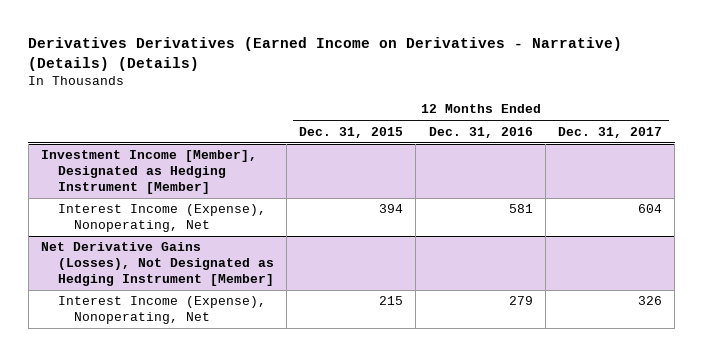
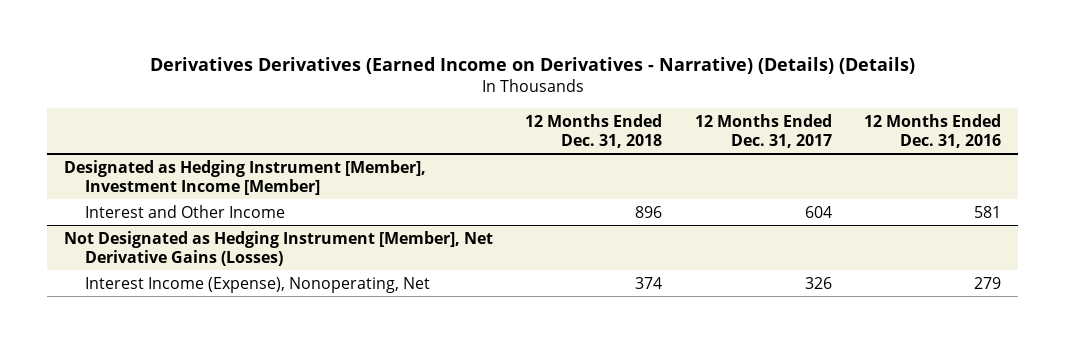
- | 12 Months Ended Dec. 31, 2015 | 12 Months Ended Dec. 31, 2016 | 12 Months Ended Dec. 31, 2017
+ | 12 Months Ended Dec. 31, 2018 | 12 Months Ended Dec. 31, 2017 | 12 Months Ended Dec. 31, 2016
- Investment Income [Member], Designated as Hedging Instrument [Member]
- Interest Income (Expense), Nonoperating, Net | 394 | 581 | 604
- Net Derivative Gains (Losses), Not Designated as Hedging Instrument [Member]
+ Designated as Hedging Instrument [Member], Investment Income [Member]
+ Interest and Other Income | 896 | 604 | 581
+ Not Designated as Hedging Instrument [Member], Net Derivative Gains (Losses)

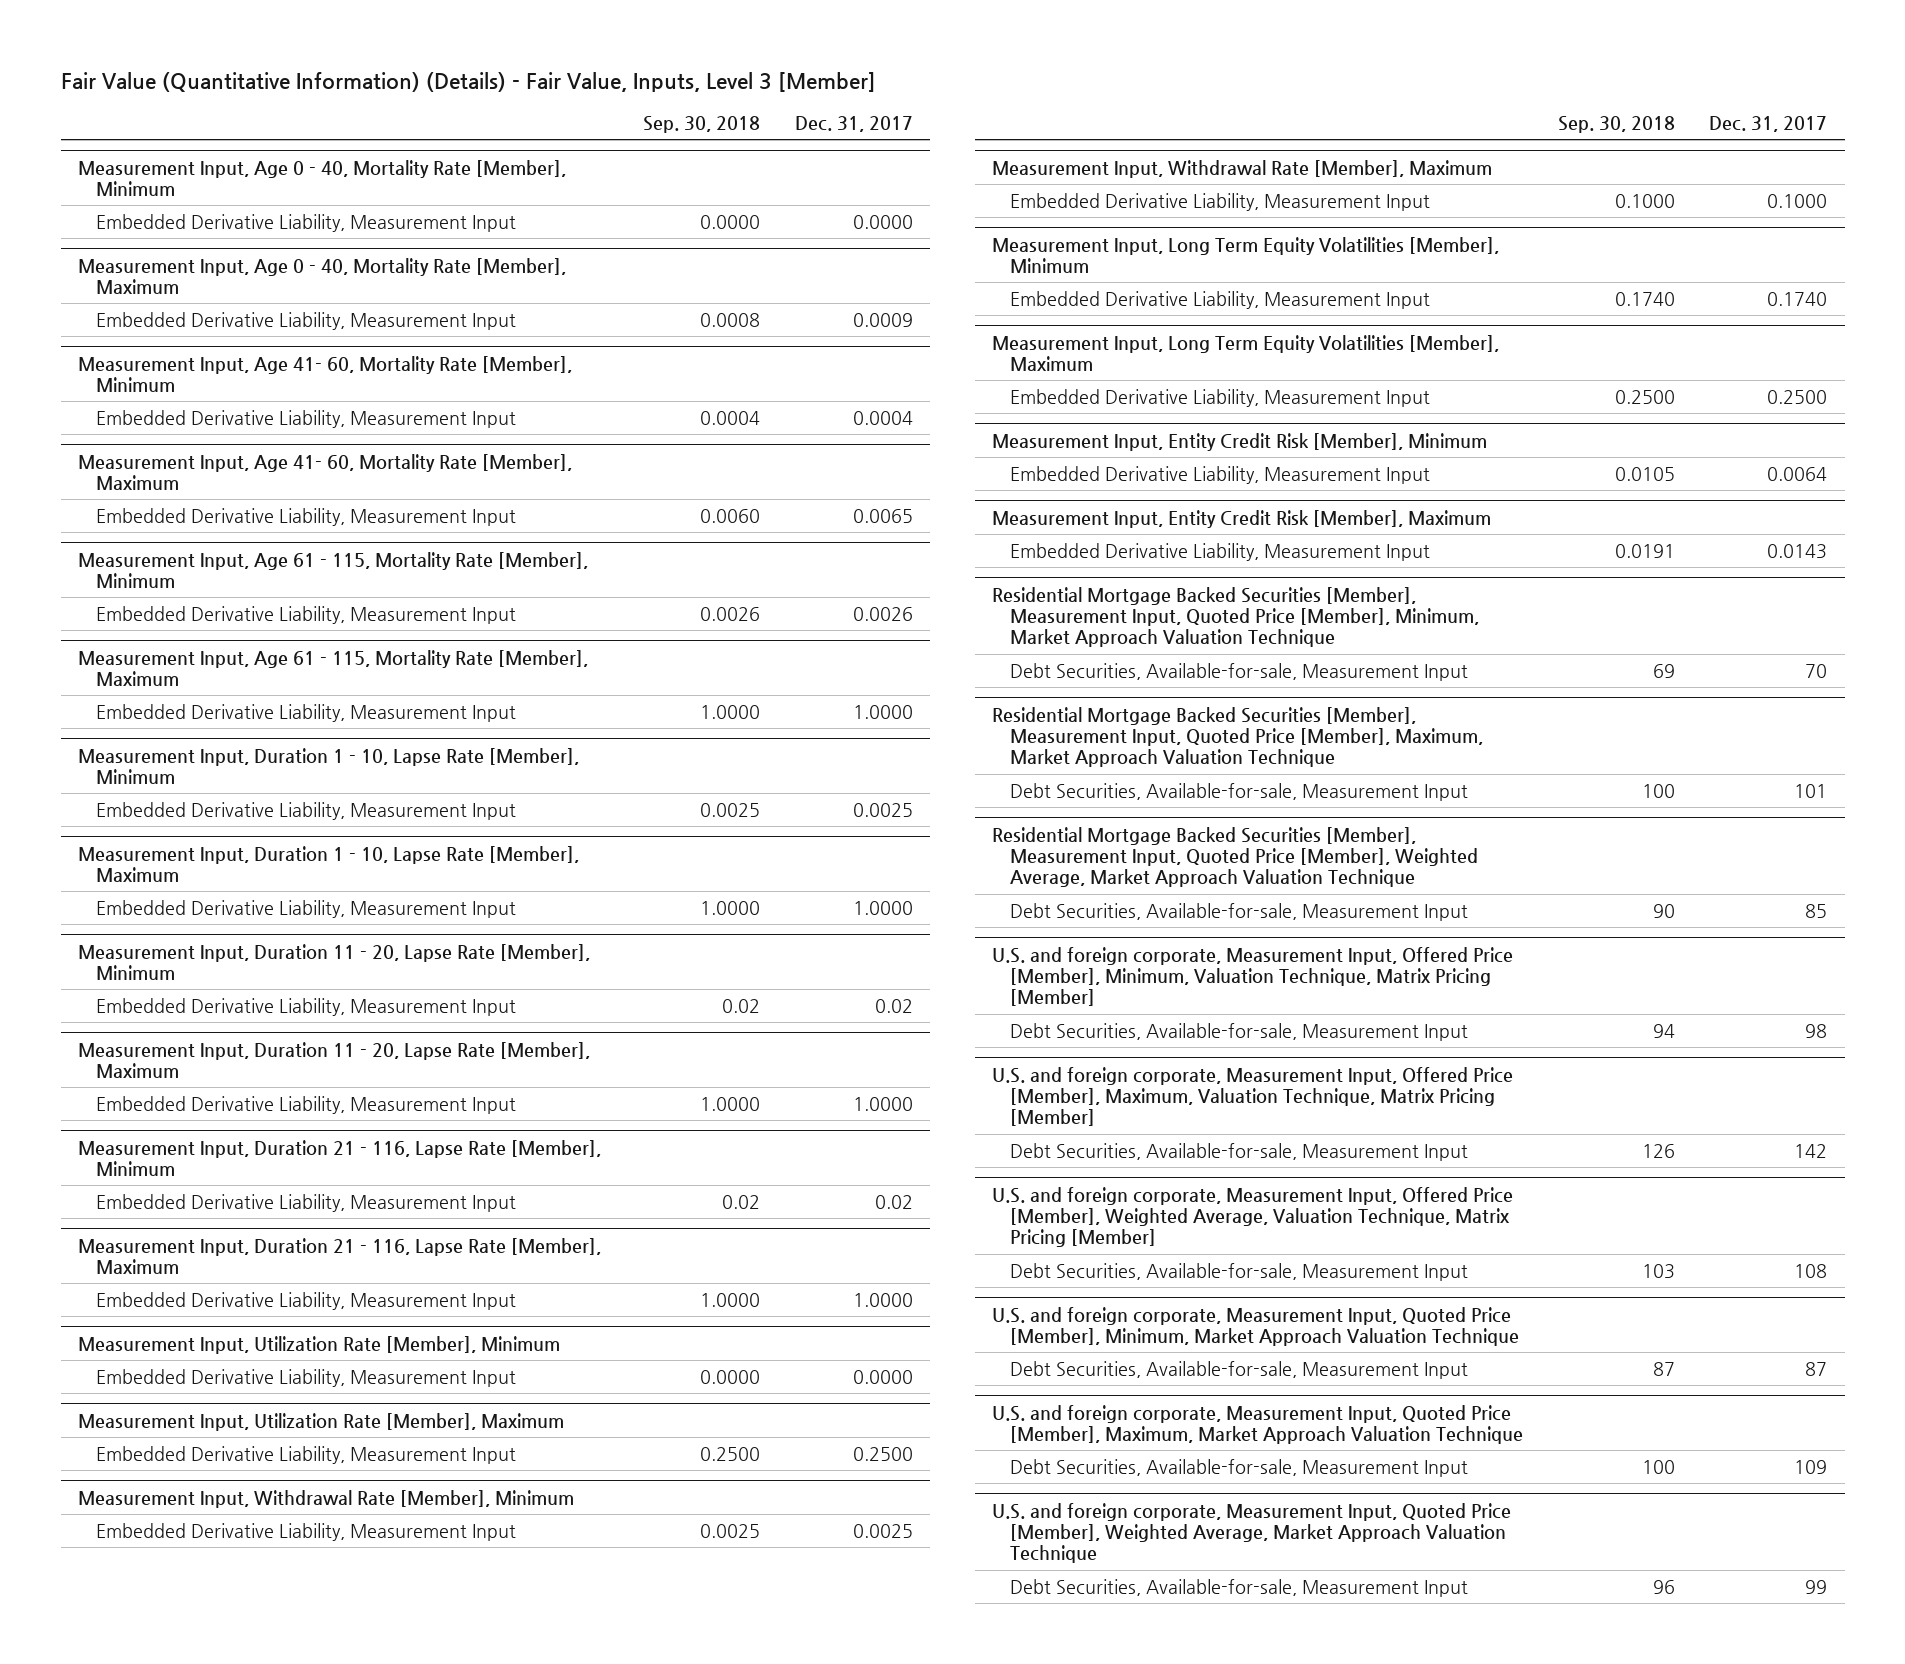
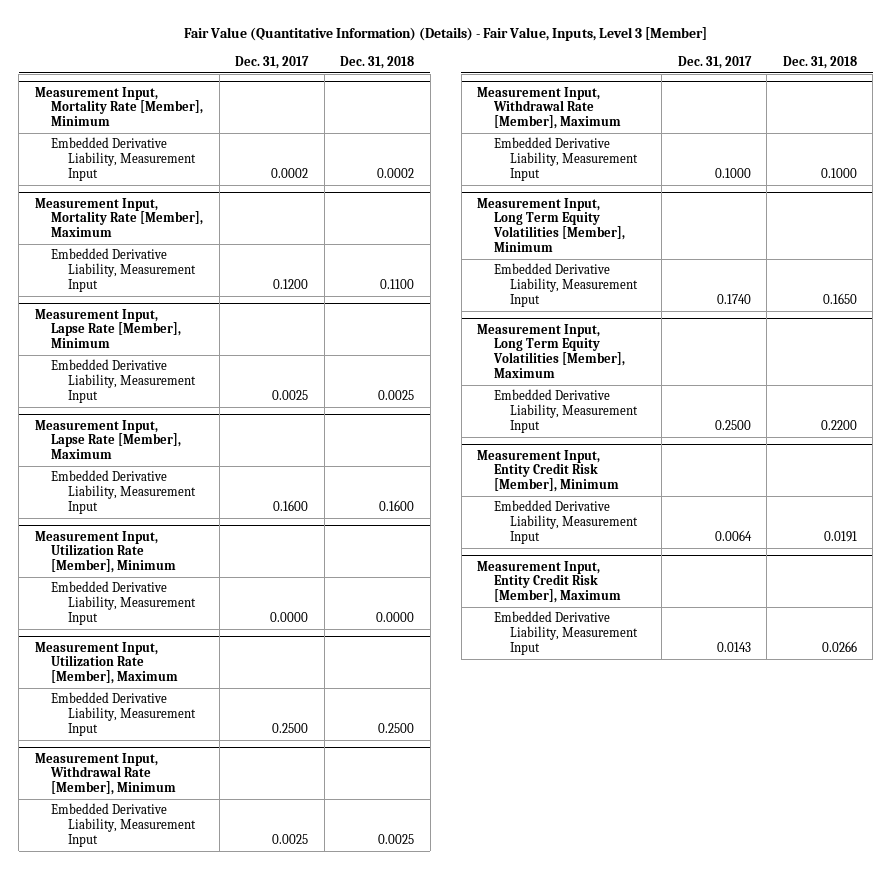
- | Sep. 30, 2018 | Dec. 31, 2017
+ | Dec. 31, 2017 | Dec. 31, 2018
- Measurement Input, Age 0 - 40, Mortality Rate [Member], Minimum
- Embedded Derivative Liability, Measurement Input | 0.0000 | 0.0000
- Measurement Input, Age 0 - 40, Mortality Rate [Member], Maximum
- Embedded Derivative Liability, Measurement Input | 0.0008 | 0.0009
- Measurement Input, Age 41- 60, Mortality Rate [Member], Minimum
- Embedded Derivative Liability, Measurement Input | 0.0004 | 0.0004
- Measurement Input, Age 41- 60, Mortality Rate [Member], Maximum
- Embedded Derivative Liability, Measurement Input | 0.0060 | 0.0065
- Measurement Input, Age 61 - 115, Mortality Rate [Member], Minimum
- Embedded Derivative Liability, Measurement Input | 0.0026 | 0.0026
- Measurement Input, Age 61 - 115, Mortality Rate [Member], Maximum
- Embedded Derivative Liability, Measurement Input | 1.0000 | 1.0000
- Measurement Input, Duration 1 - 10, Lapse Rate [Member], Minimum
+ Measurement Input, Mortality Rate [Member], Minimum
+ Embedded Derivative Liability, Measurement Input | 0.0002 | 0.0002
+ Measurement Input, Mortality Rate [Member], Maximum
+ Embedded Derivative Liability, Measurement Input | 0.1200 | 0.1100
+ Measurement Input, Lapse Rate [Member], Minimum
- Measurement Input, Duration 1 - 10, Lapse Rate [Member], Maximum
- Embedded Derivative Liability, Measurement Input | 1.0000 | 1.0000
- Measurement Input, Duration 11 - 20, Lapse Rate [Member], Minimum
- Embedded Derivative Liability, Measurement Input | 0.02 | 0.02
- Measurement Input, Duration 11 - 20, Lapse Rate [Member], Maximum
- Embedded Derivative Liability, Measurement Input | 1.0000 | 1.0000
- Measurement Input, Duration 21 - 116, Lapse Rate [Member], Minimum
- Embedded Derivative Liability, Measurement Input | 0.02 | 0.02
- Measurement Input, Duration 21 - 116, Lapse Rate [Member], Maximum
- Embedded Derivative Liability, Measurement Input | 1.0000 | 1.0000
+ Measurement Input, Lapse Rate [Member], Maximum
+ Embedded Derivative Liability, Measurement Input | 0.1600 | 0.1600
- Residential Mortgage Backed Securities [Member], Measurement Input, Quoted Price [Member], Minimum, Market Approach Valuation Technique
- Debt Securities, Available-for-sale, Measurement Input | 69 | 70
- Residential Mortgage Backed Securities [Member], Measurement Input, Quoted Price [Member], Maximum, Market Approach Valuation Technique
- Debt Securities, Available-for-sale, Measurement Input | 100 | 101
- Residential Mortgage Backed Securities [Member], Measurement Input, Quoted Price [Member], Weighted Average, Market Approach Valuation Technique
- Debt Securities, Available-for-sale, Measurement Input | 90 | 85
- U.S. and foreign corporate, Measurement Input, Offered Price [Member], Minimum, Valuation Technique, Matrix Pricing [Member]
- Debt Securities, Available-for-sale, Measurement Input | 94 | 98
- U.S. and foreign corporate, Measurement Input, Offered Price [Member], Maximum, Valuation Technique, Matrix Pricing [Member]
- Debt Securities, Available-for-sale, Measurement Input | 126 | 142
- U.S. and foreign corporate, Measurement Input, Offered Price [Member], Weighted Average, Valuation Technique, Matrix Pricing [Member]
- Debt Securities, Available-for-sale, Measurement Input | 103 | 108
- U.S. and foreign corporate, Measurement Input, Quoted Price [Member], Minimum, Market Approach Valuation Technique
- Debt Securities, Available-for-sale, Measurement Input | 87 | 87
- U.S. and foreign corporate, Measurement Input, Quoted Price [Member], Maximum, Market Approach Valuation Technique
- Debt Securities, Available-for-sale, Measurement Input | 100 | 109
- U.S. and foreign corporate, Measurement Input, Quoted Price [Member], Weighted Average, Market Approach Valuation Technique
- Debt Securities, Available-for-sale, Measurement Input | 96 | 99

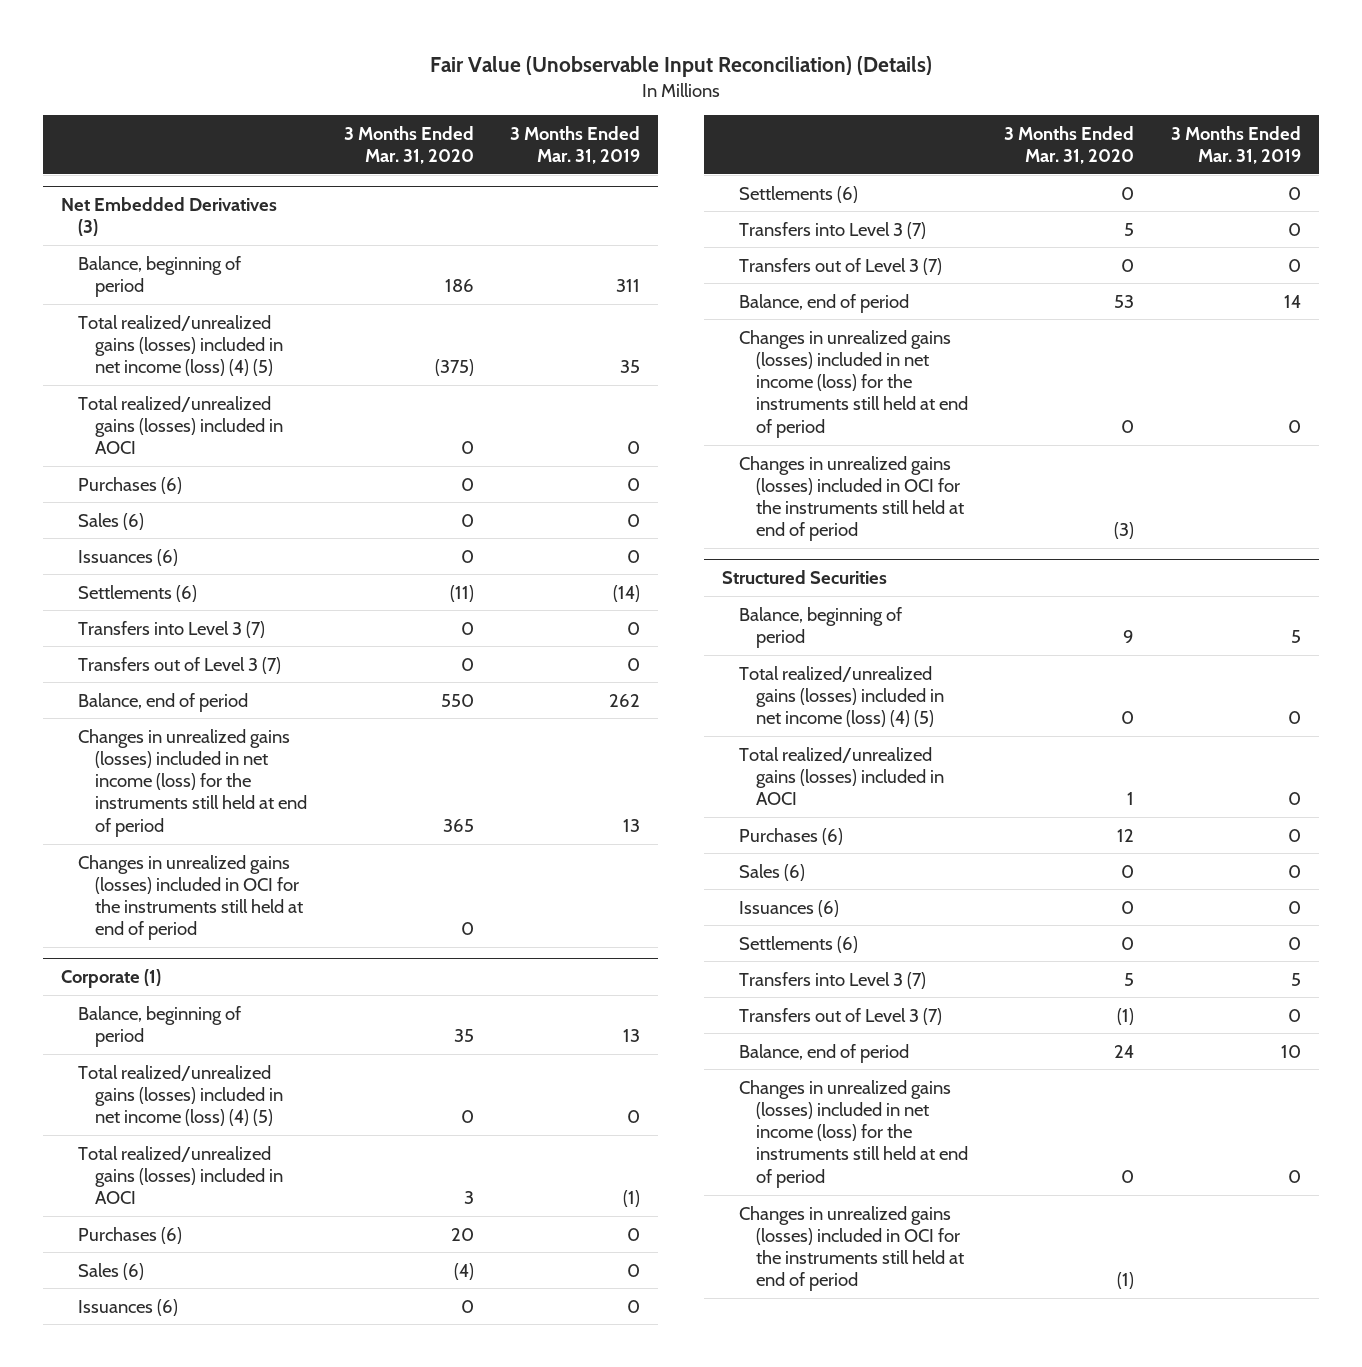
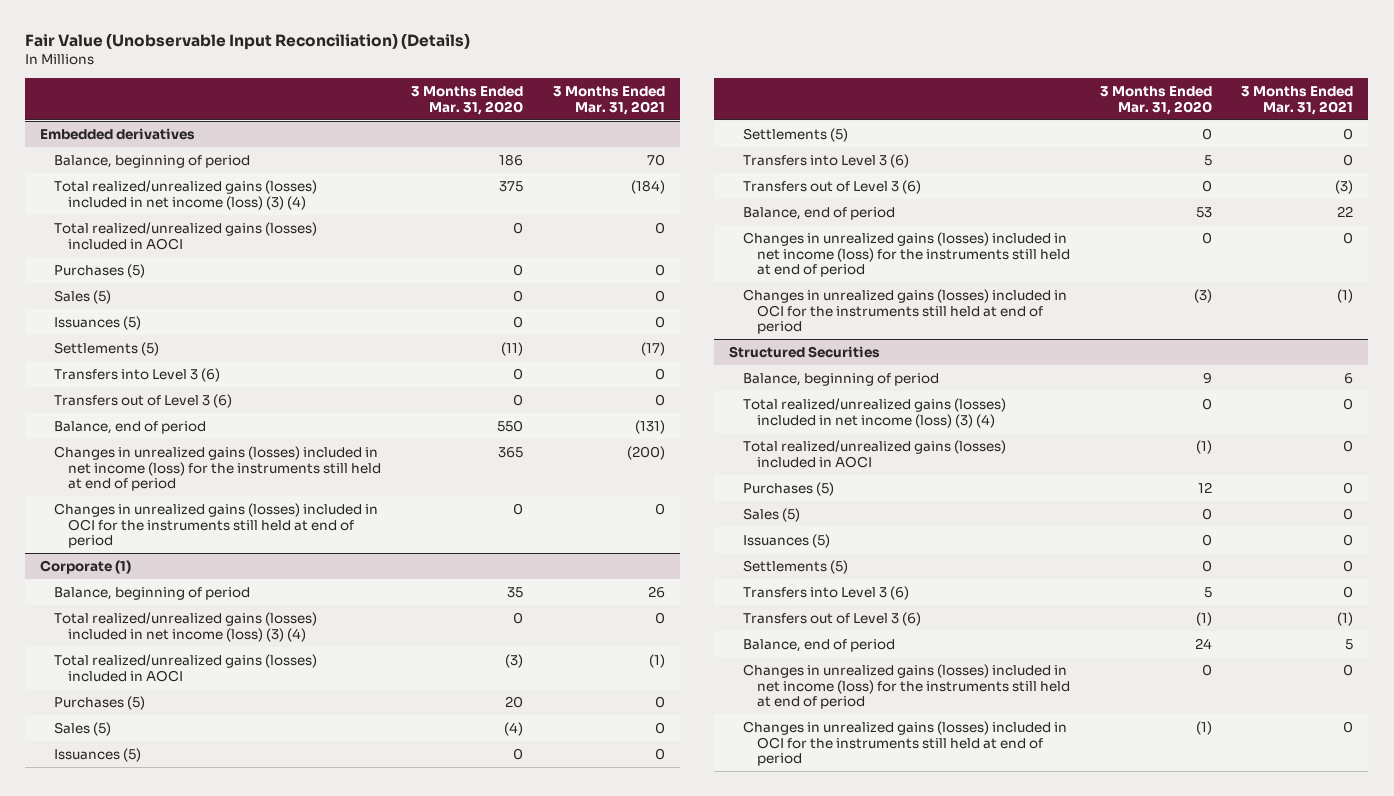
- | 3 Months Ended Mar. 31, 2020 | 3 Months Ended Mar. 31, 2019
+ | 3 Months Ended Mar. 31, 2020 | 3 Months Ended Mar. 31, 2021
- Net Embedded Derivatives (3)
+ Embedded derivatives
- Total realized/unrealized gains (losses) included in net income (loss) (4) (5) | (375) | 35
+ Total realized/unrealized gains (losses) included in net income (loss) (3) (4) | 375 | (184)
- Purchases (6) | 0 | 0
- Sales (6) | 0 | 0
- Issuances (6) | 0 | 0
- Settlements (6) | (11) | (14)
- Transfers into Level 3 (7) | 0 | 0
- Transfers out of Level 3 (7) | 0 | 0
+ Purchases (5) | 0 | 0
+ Sales (5) | 0 | 0
+ Issuances (5) | 0 | 0
+ Settlements (5) | (11) | (17)
+ Transfers into Level 3 (6) | 0 | 0
+ Transfers out of Level 3 (6) | 0 | 0
@ Corporate (1)
- Total realized/unrealized gains (losses) included in net income (loss) (4) (5) | 0 | 0
- Total realized/unrealized gains (losses) included in AOCI | 3 | (1)
- Purchases (6) | 20 | 0
- Sales (6) | (4) | 0
- Issuances (6) | 0 | 0
- Settlements (6) | 0 | 0
- Transfers into Level 3 (7) | 5 | 0
- Transfers out of Level 3 (7) | 0 | 0
+ Total realized/unrealized gains (losses) included in net income (loss) (3) (4) | 0 | 0
+ Total realized/unrealized gains (losses) included in AOCI | (3) | (1)
+ Purchases (5) | 20 | 0
+ Sales (5) | (4) | 0
+ Issuances (5) | 0 | 0
+ Settlements (5) | 0 | 0
+ Transfers into Level 3 (6) | 5 | 0
+ Transfers out of Level 3 (6) | 0 | (3)
@ Structured Securities
- Total realized/unrealized gains (losses) included in net income (loss) (4) (5) | 0 | 0
- Total realized/unrealized gains (losses) included in AOCI | 1 | 0
- Purchases (6) | 12 | 0
- Sales (6) | 0 | 0
- Issuances (6) | 0 | 0
- Settlements (6) | 0 | 0
- Transfers into Level 3 (7) | 5 | 5
- Transfers out of Level 3 (7) | (1) | 0
+ Total realized/unrealized gains (losses) included in net income (loss) (3) (4) | 0 | 0
+ Total realized/unrealized gains (losses) included in AOCI | (1) | 0
+ Purchases (5) | 12 | 0
+ Sales (5) | 0 | 0
+ Issuances (5) | 0 | 0
+ Settlements (5) | 0 | 0
+ Transfers into Level 3 (6) | 5 | 0
+ Transfers out of Level 3 (6) | (1) | (1)

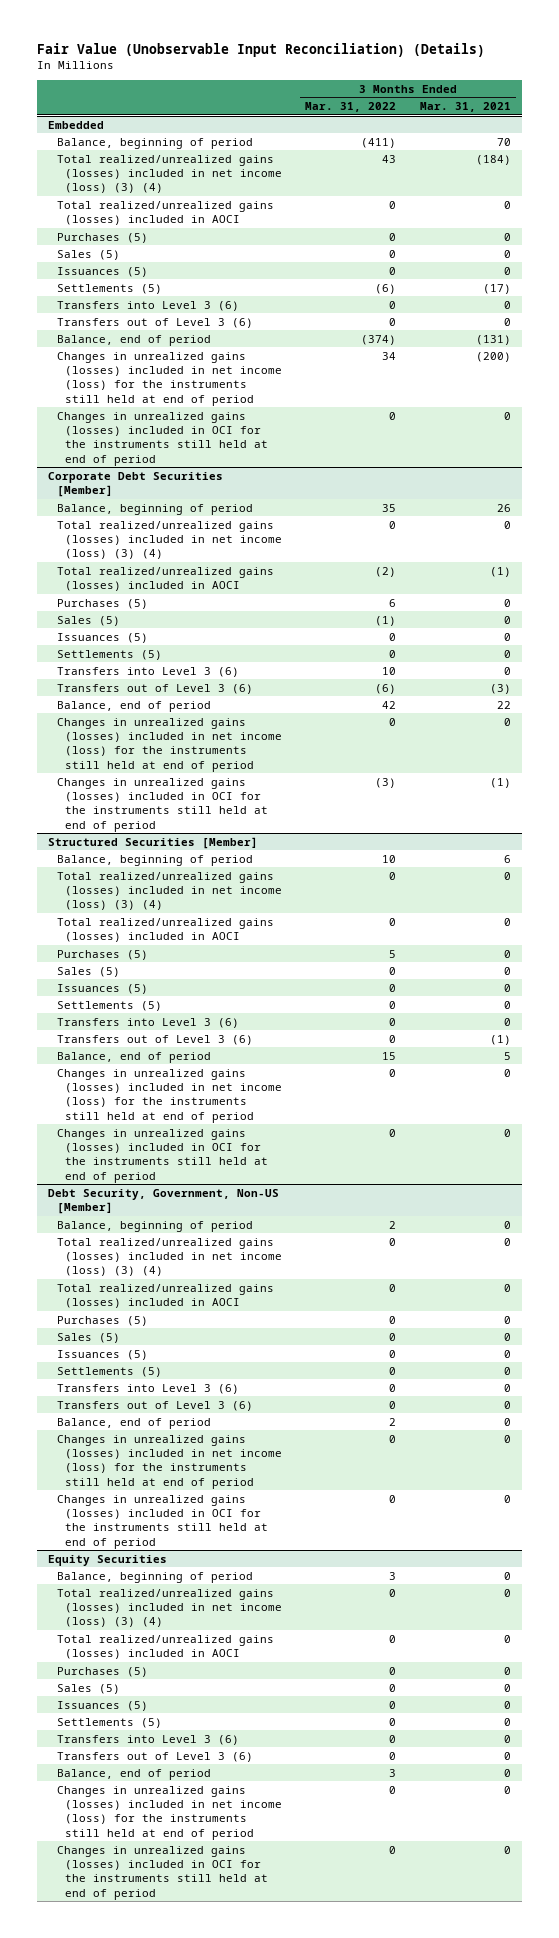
- | 3 Months Ended Mar. 31, 2020 | 3 Months Ended Mar. 31, 2021
+ | 3 Months Ended Mar. 31, 2022 | 3 Months Ended Mar. 31, 2021
- Embedded derivatives
+ Embedded
- Corporate (1)
+ Corporate Debt Securities [Member]
- Structured Securities
+ Structured Securities [Member]
+ Debt Security, Government, Non-US [Member]
+ Balance, beginning of period | 2 | 0
+ Total realized/unrealized gains (losses) included in net income (loss) (3) (4) | 0 | 0
+ Total realized/unrealized gains (losses) included in AOCI | 0 | 0
+ Purchases (5) | 0 | 0
+ Sales (5) | 0 | 0
+ Issuances (5) | 0 | 0
+ Settlements (5) | 0 | 0
+ Transfers into Level 3 (6) | 0 | 0
+ Transfers out of Level 3 (6) | 0 | 0
+ Balance, end of period | 2 | 0
+ Changes in unrealized gains (losses) included in net income (loss) for the instruments still held at end of period | 0 | 0
+ Changes in unrealized gains (losses) included in OCI for the instruments still held at end of period | 0 | 0
+ Equity Securities
+ Balance, beginning of period | 3 | 0
+ Total realized/unrealized gains (losses) included in net income (loss) (3) (4) | 0 | 0
+ Total realized/unrealized gains (losses) included in AOCI | 0 | 0
+ Purchases (5) | 0 | 0
+ Sales (5) | 0 | 0
+ Issuances (5) | 0 | 0
+ Settlements (5) | 0 | 0
+ Transfers into Level 3 (6) | 0 | 0
+ Transfers out of Level 3 (6) | 0 | 0
+ Balance, end of period | 3 | 0
+ Changes in unrealized gains (losses) included in net income (loss) for the instruments still held at end of period | 0 | 0
+ Changes in unrealized gains (losses) included in OCI for the instruments still held at end of period | 0 | 0

